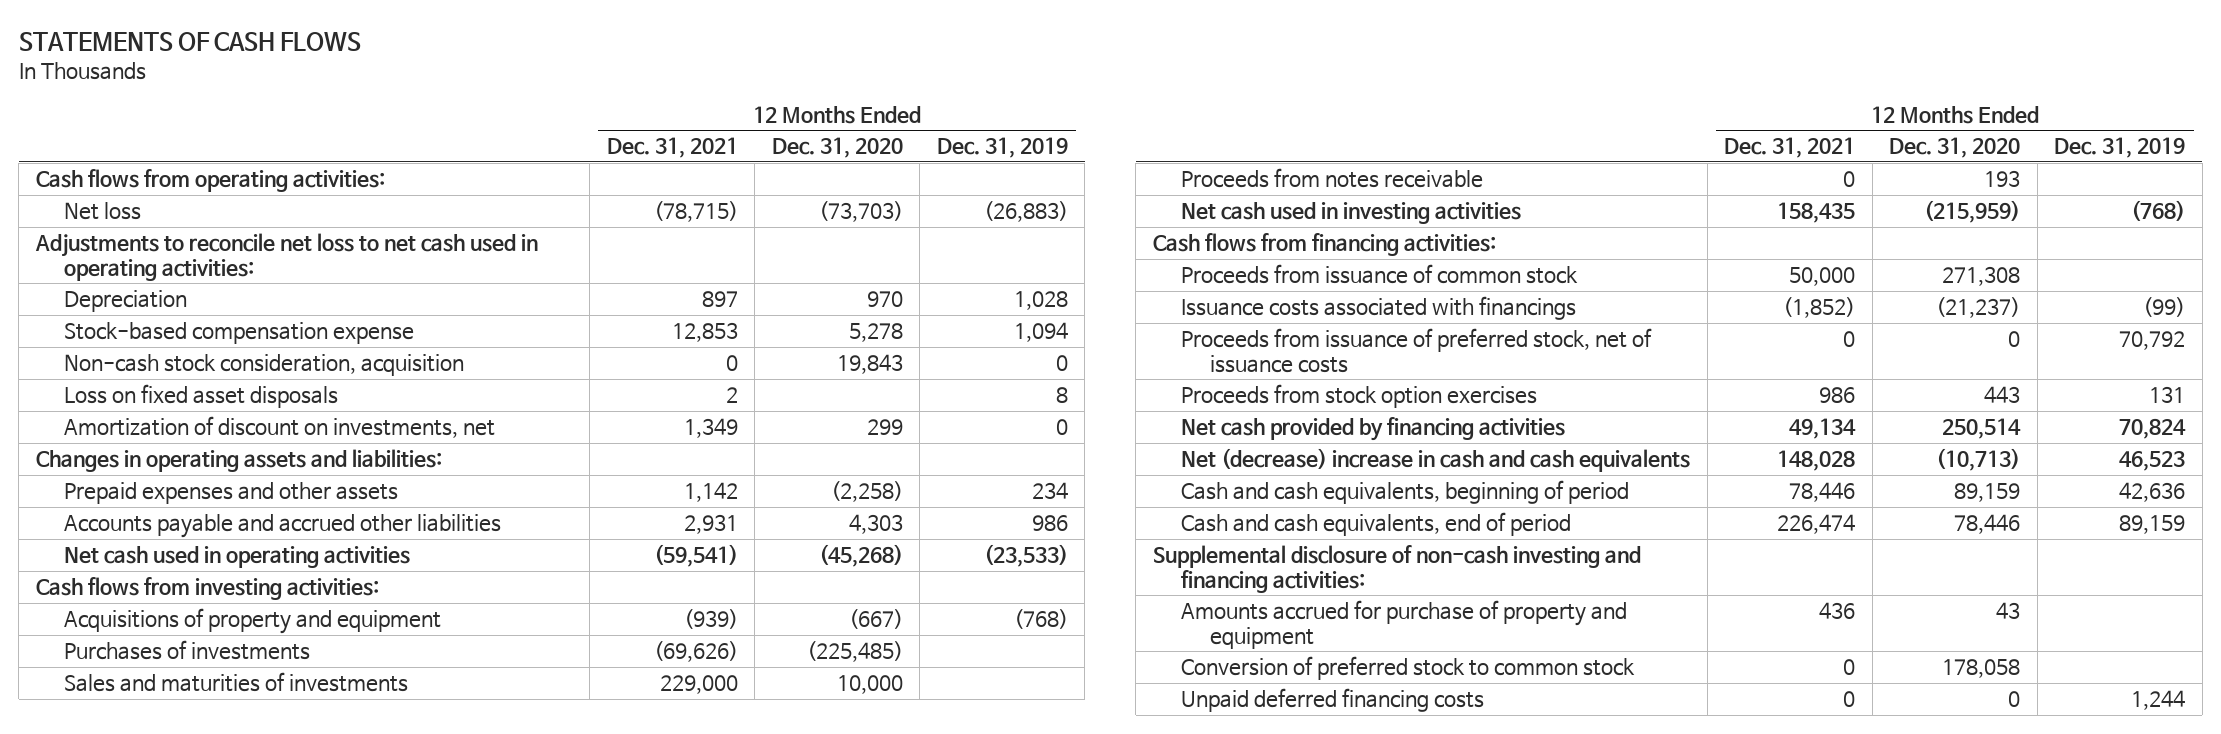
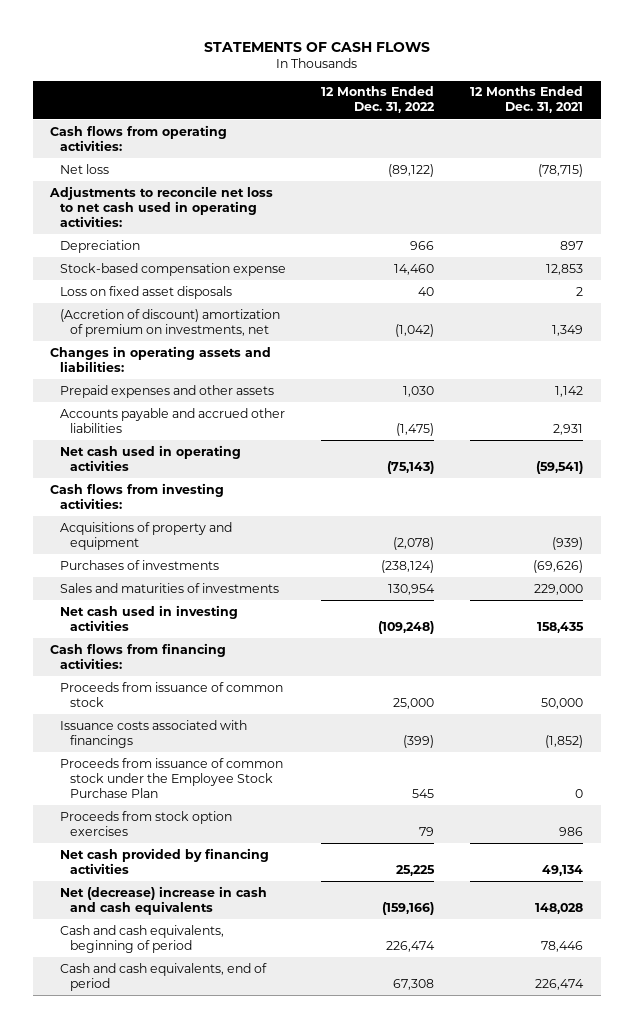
- | 12 Months Ended Dec. 31, 2021 | 12 Months Ended Dec. 31, 2020 | 12 Months Ended Dec. 31, 2019
+ | 12 Months Ended Dec. 31, 2022 | 12 Months Ended Dec. 31, 2021
- Non-cash stock consideration, acquisition | 0 | 19,843 | 0
- Amortization of discount on investments, net | 1,349 | 299 | 0
+ (Accretion of discount) amortization of premium on investments, net | (1,042) | 1,349
- Proceeds from notes receivable | 0 | 193 |
- Proceeds from issuance of preferred stock, net of issuance costs | 0 | 0 | 70,792
+ Proceeds from issuance of common stock under the Employee Stock Purchase Plan | 545 | 0
- Supplemental disclosure of non-cash investing and financing activities:
- Amounts accrued for purchase of property and equipment | 436 | 43 |
- Conversion of preferred stock to common stock | 0 | 178,058 |
- Unpaid deferred financing costs | 0 | 0 | 1,244

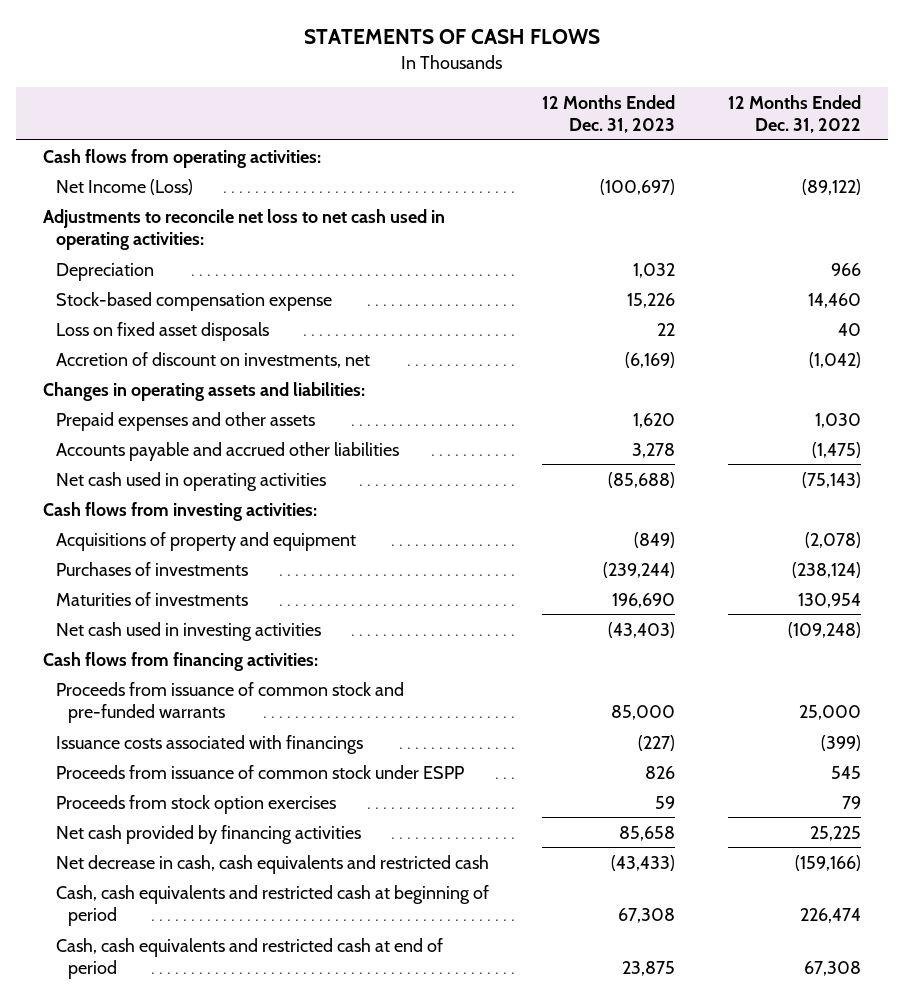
- | 12 Months Ended Dec. 31, 2022 | 12 Months Ended Dec. 31, 2021
+ | 12 Months Ended Dec. 31, 2023 | 12 Months Ended Dec. 31, 2022
- Net loss | (89,122) | (78,715)
+ Net Income (Loss) | (100,697) | (89,122)
- (Accretion of discount) amortization of premium on investments, net | (1,042) | 1,349
+ Accretion of discount on investments, net | (6,169) | (1,042)
- Sales and maturities of investments | 130,954 | 229,000
+ Maturities of investments | 196,690 | 130,954
- Proceeds from issuance of common stock | 25,000 | 50,000
+ Proceeds from issuance of common stock and pre-funded warrants | 85,000 | 25,000
- Proceeds from issuance of common stock under the Employee Stock Purchase Plan | 545 | 0
+ Proceeds from issuance of common stock under ESPP | 826 | 545
- Net (decrease) increase in cash and cash equivalents | (159,166) | 148,028
- Cash and cash equivalents, beginning of period | 226,474 | 78,446
- Cash and cash equivalents, end of period | 67,308 | 226,474
+ Net decrease in cash, cash equivalents and restricted cash | (43,433) | (159,166)
+ Cash, cash equivalents and restricted cash at beginning of period | 67,308 | 226,474
+ Cash, cash equivalents and restricted cash at end of period | 23,875 | 67,308

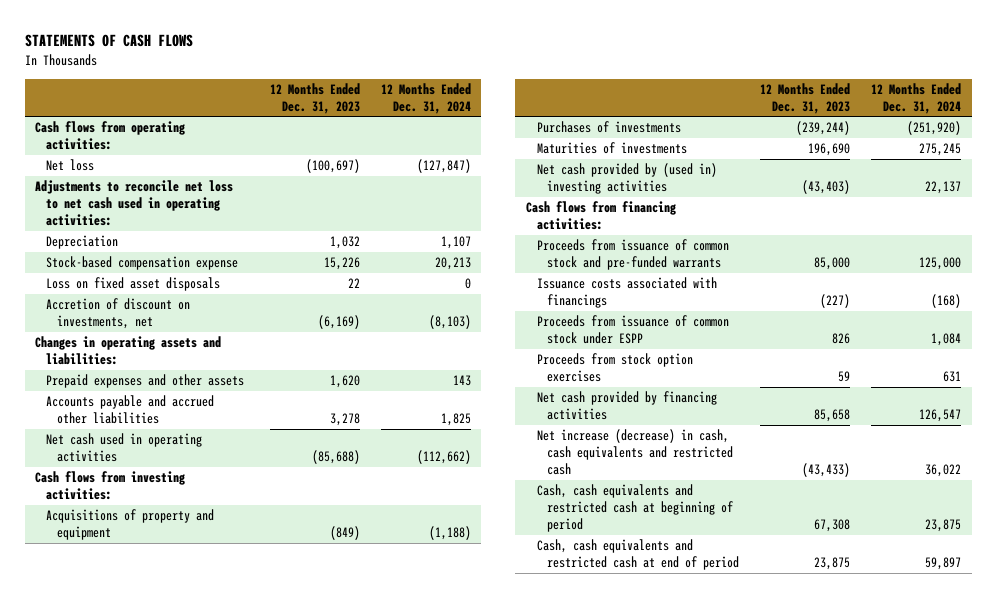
- | 12 Months Ended Dec. 31, 2023 | 12 Months Ended Dec. 31, 2022
+ | 12 Months Ended Dec. 31, 2023 | 12 Months Ended Dec. 31, 2024
- Net Income (Loss) | (100,697) | (89,122)
+ Net loss | (100,697) | (127,847)
- Net cash used in investing activities | (43,403) | (109,248)
+ Net cash provided by (used in) investing activities | (43,403) | 22,137
- Net decrease in cash, cash equivalents and restricted cash | (43,433) | (159,166)
+ Net increase (decrease) in cash, cash equivalents and restricted cash | (43,433) | 36,022

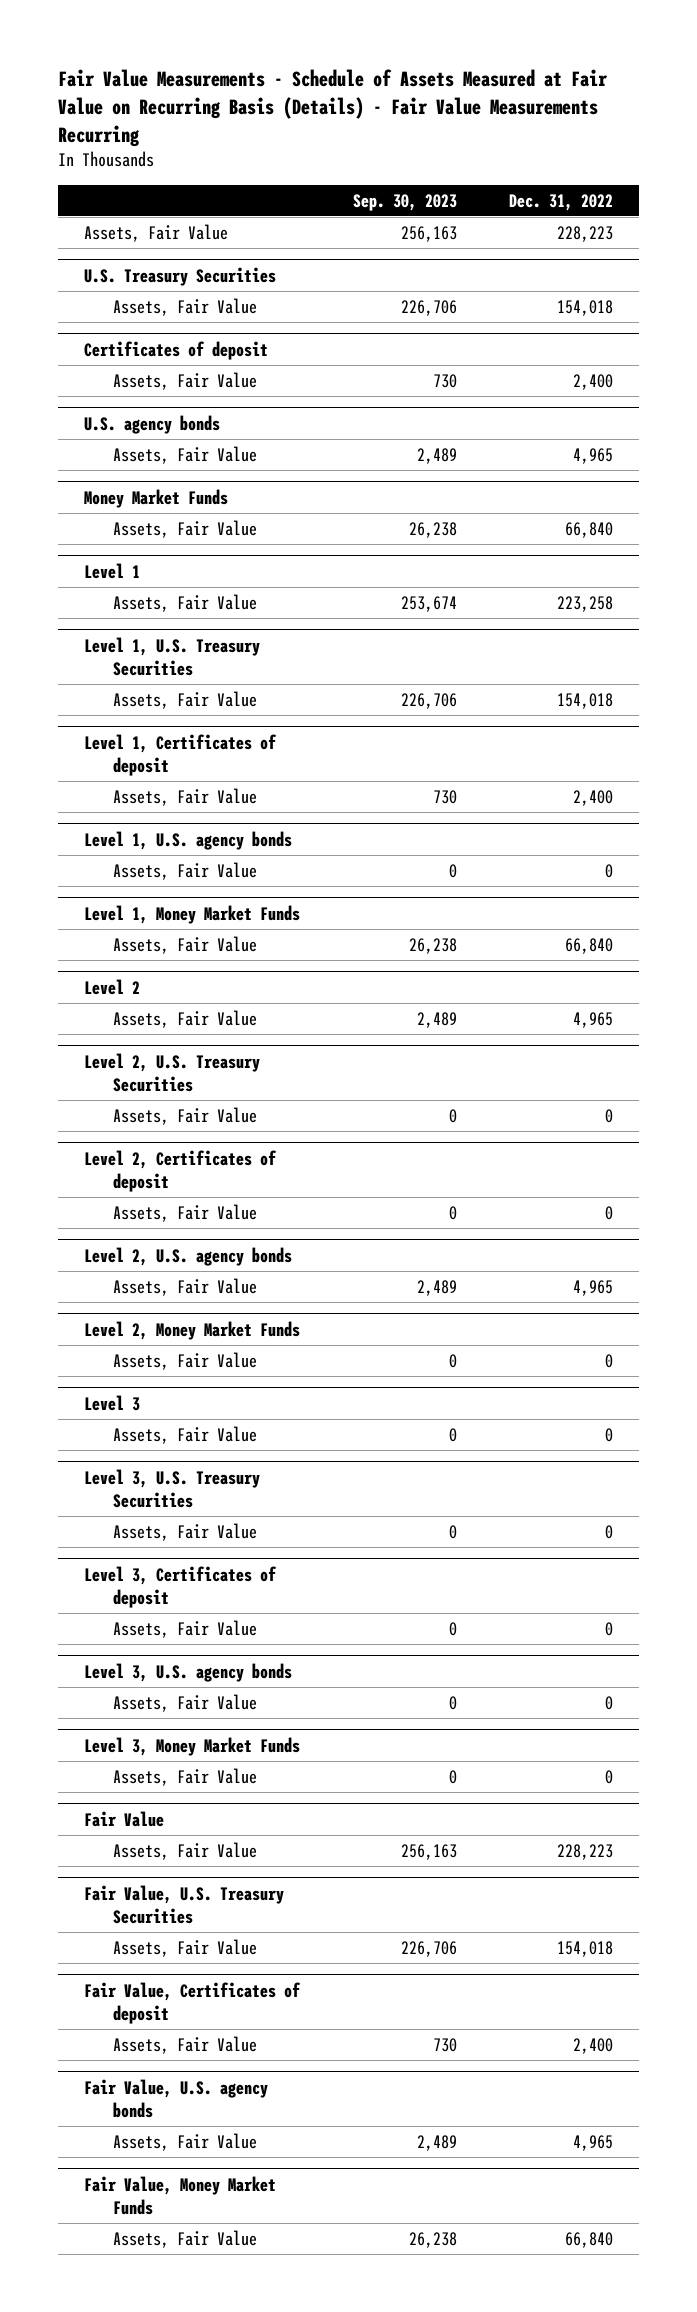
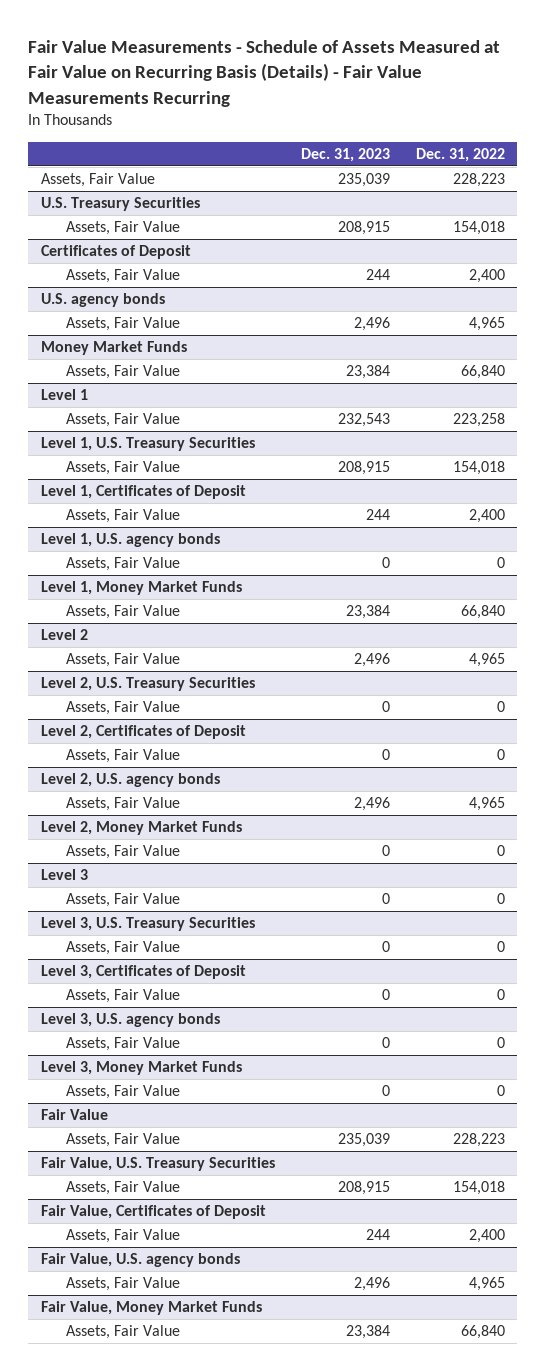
- | Sep. 30, 2023 | Dec. 31, 2022
+ | Dec. 31, 2023 | Dec. 31, 2022
- Certificates of deposit
+ Certificates of Deposit
- Level 1, Certificates of deposit
+ Level 1, Certificates of Deposit
- Level 2, Certificates of deposit
+ Level 2, Certificates of Deposit
- Level 3, Certificates of deposit
+ Level 3, Certificates of Deposit
- Fair Value, Certificates of deposit
+ Fair Value, Certificates of Deposit

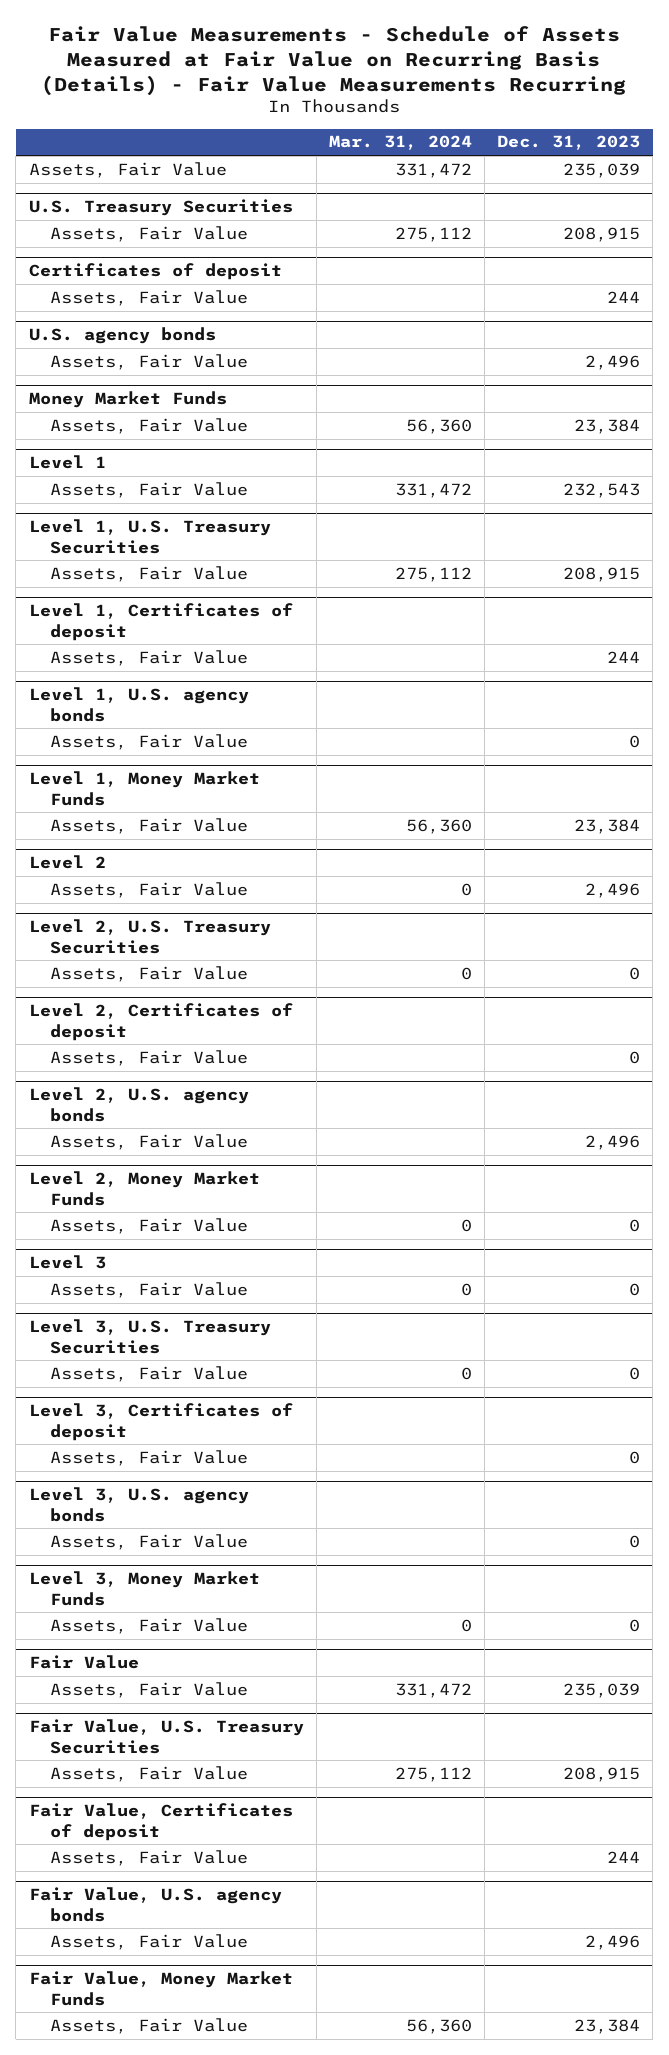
- | Dec. 31, 2023 | Dec. 31, 2022
+ | Mar. 31, 2024 | Dec. 31, 2023
- Certificates of Deposit
+ Certificates of deposit
- Level 1, Certificates of Deposit
+ Level 1, Certificates of deposit
- Level 2, Certificates of Deposit
+ Level 2, Certificates of deposit
- Level 3, Certificates of Deposit
+ Level 3, Certificates of deposit
- Fair Value, Certificates of Deposit
+ Fair Value, Certificates of deposit

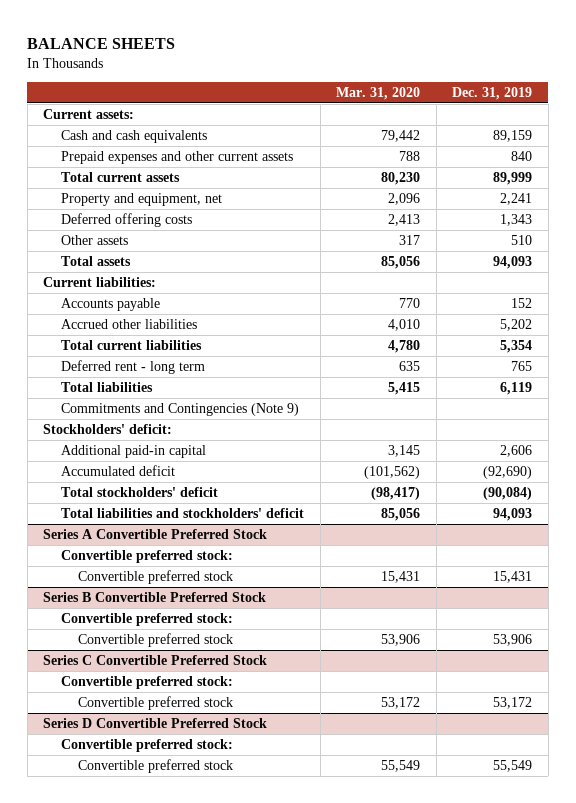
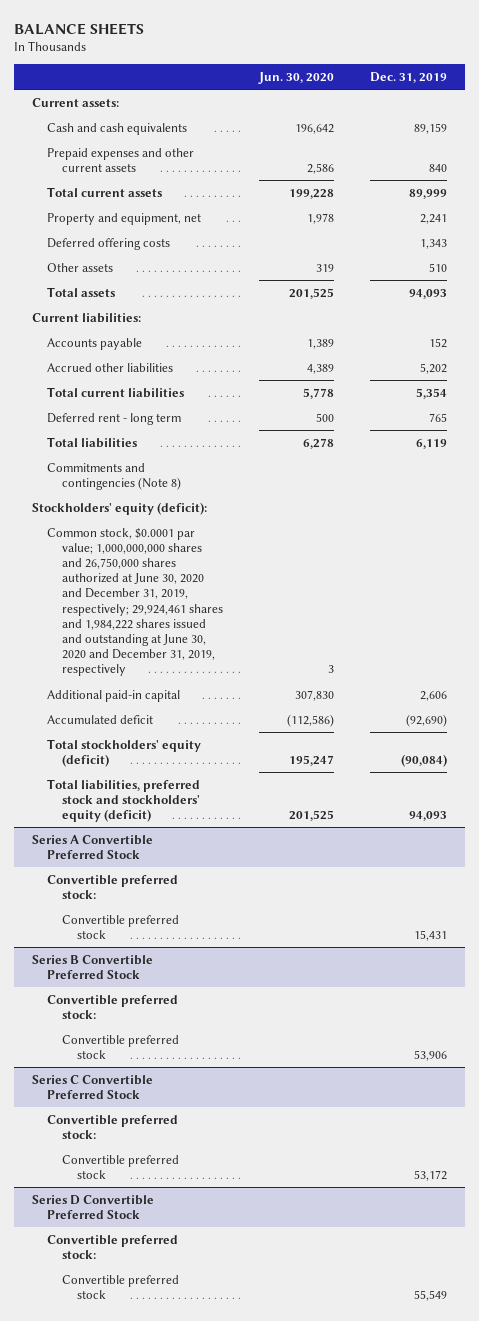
- | Mar. 31, 2020 | Dec. 31, 2019
+ | Jun. 30, 2020 | Dec. 31, 2019
- Commitments and Contingencies (Note 9)
- Stockholders' deficit:
+ Commitments and contingencies (Note 8)
+ Stockholders' equity (deficit):
+ Common stock, $0.0001 par value; 1,000,000,000 shares and 26,750,000 shares authorized at June 30, 2020 and December 31, 2019, respectively; 29,924,461 shares and 1,984,222 shares issued and outstanding at June 30, 2020 and December 31, 2019, respectively | 3 |
- Total stockholders' deficit | (98,417) | (90,084)
- Total liabilities and stockholders' deficit | 85,056 | 94,093
+ Total stockholders' equity (deficit) | 195,247 | (90,084)
+ Total liabilities, preferred stock and stockholders' equity (deficit) | 201,525 | 94,093

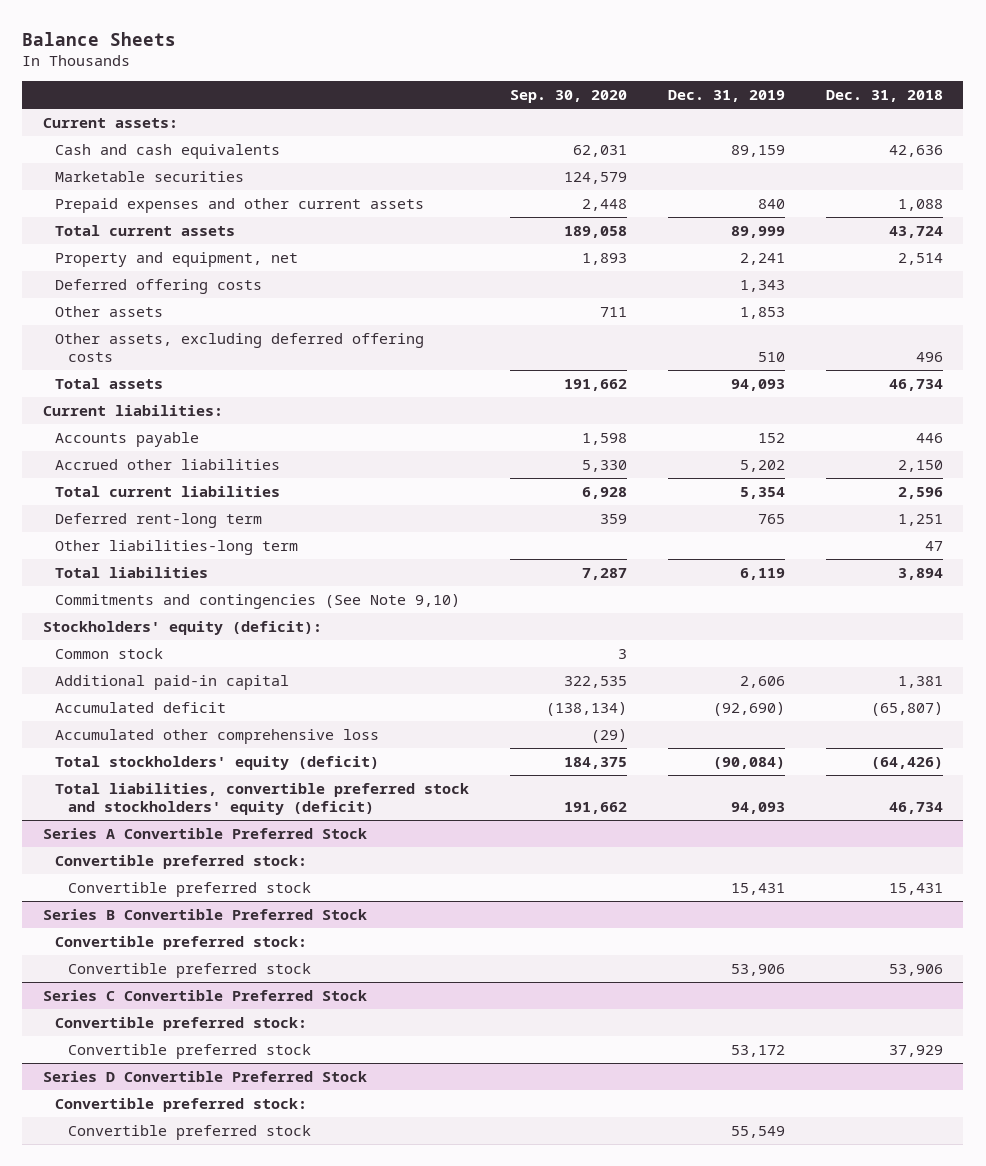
- BALANCE SHEETS
+ Balance Sheets
- | Jun. 30, 2020 | Dec. 31, 2019
+ | Sep. 30, 2020 | Dec. 31, 2019 | Dec. 31, 2018
+ Marketable securities | 124,579 | |
- Other assets | 319 | 510
+ Other assets | 711 | 1,853 |
+ Other assets, excluding deferred offering costs | | 510 | 496
- Deferred rent - long term | 500 | 765
+ Deferred rent-long term | 359 | 765 | 1,251
+ Other liabilities-long term | | | 47
- Commitments and contingencies (Note 8)
+ Commitments and contingencies (See Note 9,10)
- Common stock, $0.0001 par value; 1,000,000,000 shares and 26,750,000 shares authorized at June 30, 2020 and December 31, 2019, respectively; 29,924,461 shares and 1,984,222 shares issued and outstanding at June 30, 2020 and December 31, 2019, respectively | 3 |
+ Common stock | 3 | |
+ Accumulated other comprehensive loss | (29) | |
- Total liabilities, preferred stock and stockholders' equity (deficit) | 201,525 | 94,093
+ Total liabilities, convertible preferred stock and stockholders' equity (deficit) | 191,662 | 94,093 | 46,734

